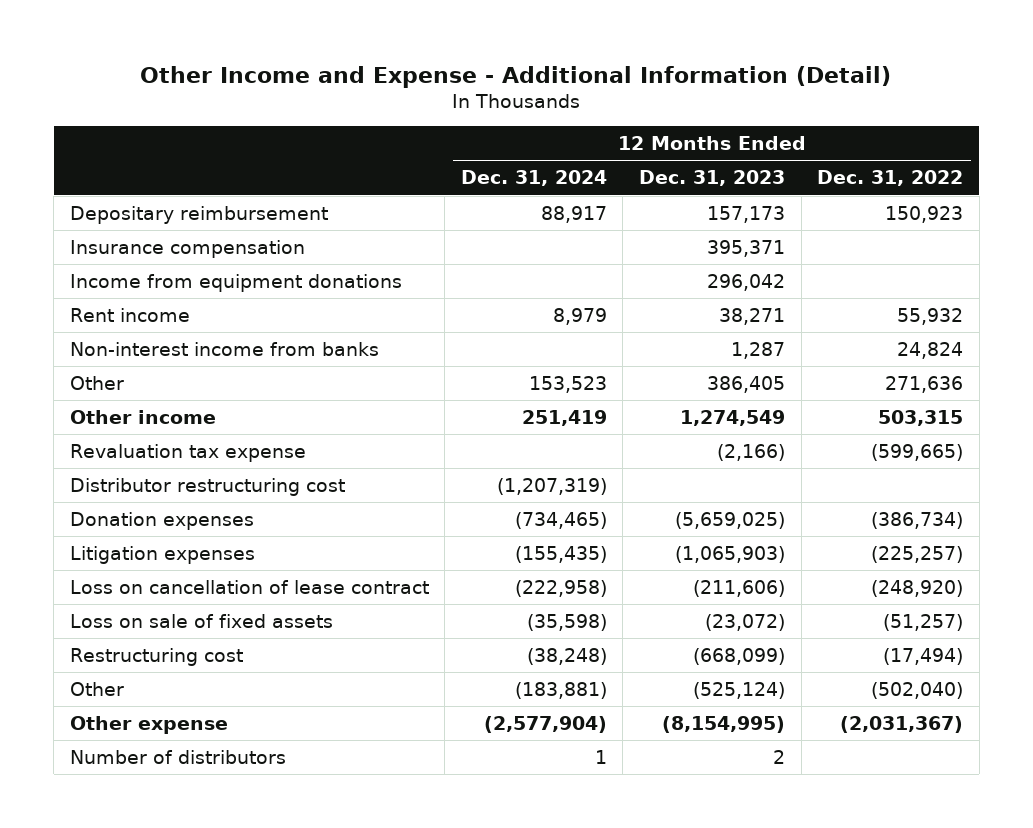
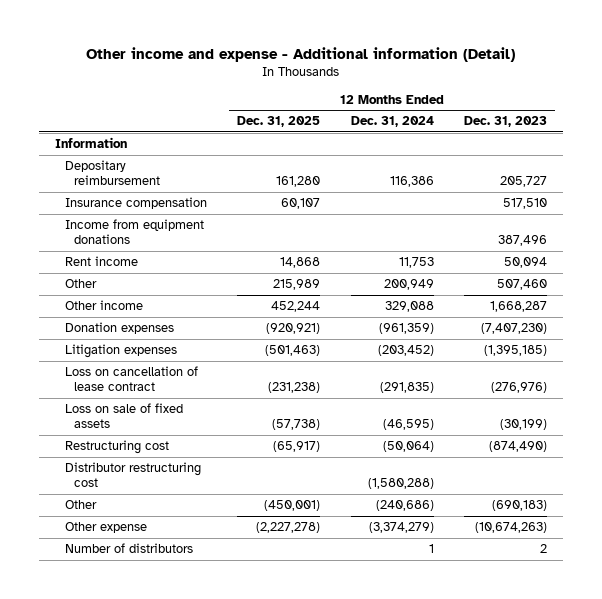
- Other Income and Expense - Additional Information (Detail)
+ Other income and expense - Additional information (Detail)
- | 12 Months Ended Dec. 31, 2024 | 12 Months Ended Dec. 31, 2023 | 12 Months Ended Dec. 31, 2022
+ | 12 Months Ended Dec. 31, 2025 | 12 Months Ended Dec. 31, 2024 | 12 Months Ended Dec. 31, 2023
- Depositary reimbursement | 88,917 | 157,173 | 150,923
- Insurance compensation | | 395,371 |
- Income from equipment donations | | 296,042 |
- Rent income | 8,979 | 38,271 | 55,932
- Non-interest income from banks | | 1,287 | 24,824
- Other | 153,523 | 386,405 | 271,636
- Other income | 251,419 | 1,274,549 | 503,315
- Revaluation tax expense | | (2,166) | (599,665)
- Distributor restructuring cost | (1,207,319) | |
- Donation expenses | (734,465) | (5,659,025) | (386,734)
- Litigation expenses | (155,435) | (1,065,903) | (225,257)
- Loss on cancellation of lease contract | (222,958) | (211,606) | (248,920)
- Loss on sale of fixed assets | (35,598) | (23,072) | (51,257)
- Restructuring cost | (38,248) | (668,099) | (17,494)
- Other | (183,881) | (525,124) | (502,040)
- Other expense | (2,577,904) | (8,154,995) | (2,031,367)
+ Information
+ Depositary reimbursement | 161,280 | 116,386 | 205,727
+ Insurance compensation | 60,107 | | 517,510
+ Income from equipment donations | | | 387,496
+ Rent income | 14,868 | 11,753 | 50,094
+ Other | 215,989 | 200,949 | 507,460
+ Other income | 452,244 | 329,088 | 1,668,287
+ Donation expenses | (920,921) | (961,359) | (7,407,230)
+ Litigation expenses | (501,463) | (203,452) | (1,395,185)
+ Loss on cancellation of lease contract | (231,238) | (291,835) | (276,976)
+ Loss on sale of fixed assets | (57,738) | (46,595) | (30,199)
+ Restructuring cost | (65,917) | (50,064) | (874,490)
+ Distributor restructuring cost | | (1,580,288) |
+ Other | (450,001) | (240,686) | (690,183)
+ Other expense | (2,227,278) | (3,374,279) | (10,674,263)

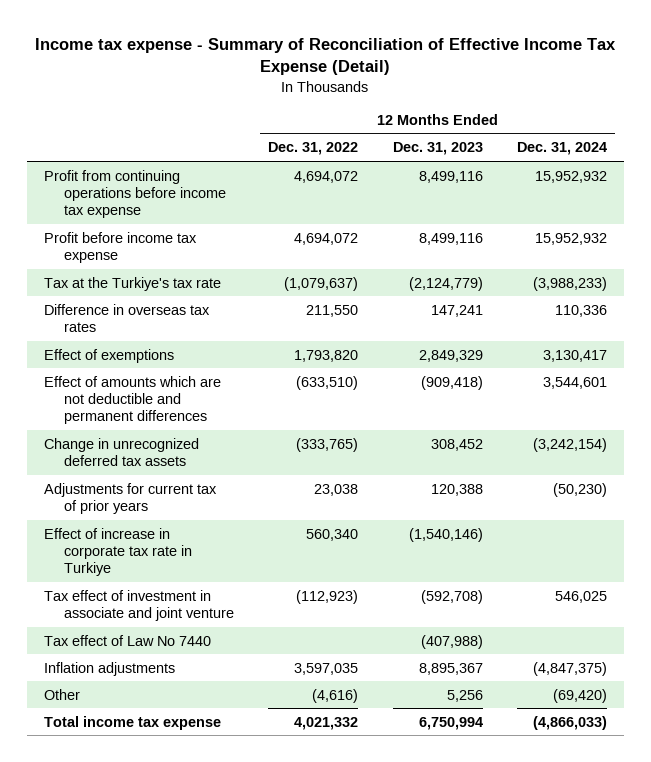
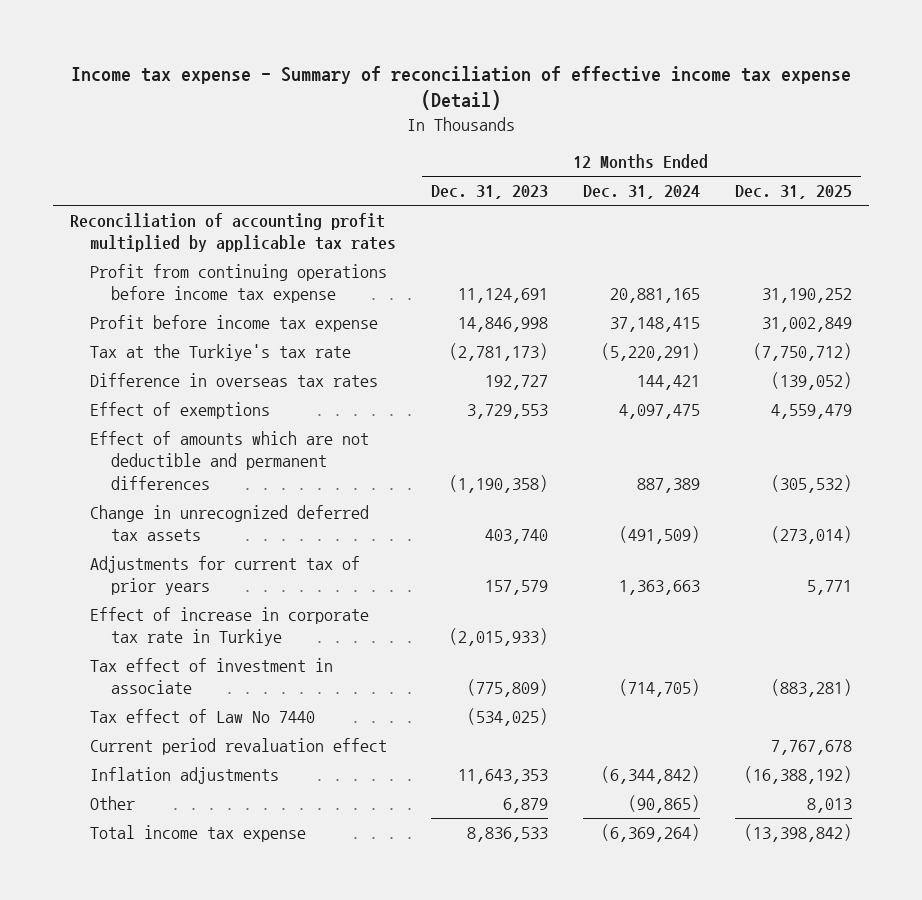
- Income tax expense - Summary of Reconciliation of Effective Income Tax Expense (Detail)
+ Income tax expense - Summary of reconciliation of effective income tax expense (Detail)
- | 12 Months Ended Dec. 31, 2022 | 12 Months Ended Dec. 31, 2023 | 12 Months Ended Dec. 31, 2024
+ | 12 Months Ended Dec. 31, 2023 | 12 Months Ended Dec. 31, 2024 | 12 Months Ended Dec. 31, 2025
- Profit from continuing operations before income tax expense | 4,694,072 | 8,499,116 | 15,952,932
- Profit before income tax expense | 4,694,072 | 8,499,116 | 15,952,932
- Tax at the Turkiye's tax rate | (1,079,637) | (2,124,779) | (3,988,233)
- Difference in overseas tax rates | 211,550 | 147,241 | 110,336
- Effect of exemptions | 1,793,820 | 2,849,329 | 3,130,417
- Effect of amounts which are not deductible and permanent differences | (633,510) | (909,418) | 3,544,601
- Change in unrecognized deferred tax assets | (333,765) | 308,452 | (3,242,154)
- Adjustments for current tax of prior years | 23,038 | 120,388 | (50,230)
- Effect of increase in corporate tax rate in Turkiye | 560,340 | (1,540,146) |
- Tax effect of investment in associate and joint venture | (112,923) | (592,708) | 546,025
- Tax effect of Law No 7440 | | (407,988) |
- Inflation adjustments | 3,597,035 | 8,895,367 | (4,847,375)
- Other | (4,616) | 5,256 | (69,420)
- Total income tax expense | 4,021,332 | 6,750,994 | (4,866,033)
+ Reconciliation of accounting profit multiplied by applicable tax rates
+ Profit from continuing operations before income tax expense | 11,124,691 | 20,881,165 | 31,190,252
+ Profit before income tax expense | 14,846,998 | 37,148,415 | 31,002,849
+ Tax at the Turkiye's tax rate | (2,781,173) | (5,220,291) | (7,750,712)
+ Difference in overseas tax rates | 192,727 | 144,421 | (139,052)
+ Effect of exemptions | 3,729,553 | 4,097,475 | 4,559,479
+ Effect of amounts which are not deductible and permanent differences | (1,190,358) | 887,389 | (305,532)
+ Change in unrecognized deferred tax assets | 403,740 | (491,509) | (273,014)
+ Adjustments for current tax of prior years | 157,579 | 1,363,663 | 5,771
+ Effect of increase in corporate tax rate in Turkiye | (2,015,933) | |
+ Tax effect of investment in associate | (775,809) | (714,705) | (883,281)
+ Tax effect of Law No 7440 | (534,025) | |
+ Current period revaluation effect | | | 7,767,678
+ Inflation adjustments | 11,643,353 | (6,344,842) | (16,388,192)
+ Other | 6,879 | (90,865) | 8,013
+ Total income tax expense | 8,836,533 | (6,369,264) | (13,398,842)

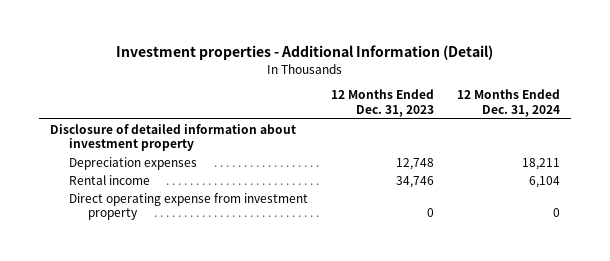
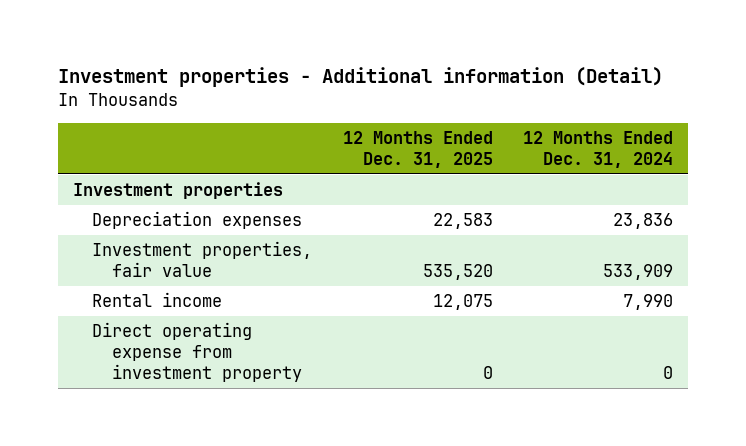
- Investment properties - Additional Information (Detail)
+ Investment properties - Additional information (Detail)
- | 12 Months Ended Dec. 31, 2023 | 12 Months Ended Dec. 31, 2024
+ | 12 Months Ended Dec. 31, 2025 | 12 Months Ended Dec. 31, 2024
- Disclosure of detailed information about investment property
- Depreciation expenses | 12,748 | 18,211
- Rental income | 34,746 | 6,104
+ Investment properties
+ Depreciation expenses | 22,583 | 23,836
+ Investment properties, fair value | 535,520 | 533,909
+ Rental income | 12,075 | 7,990

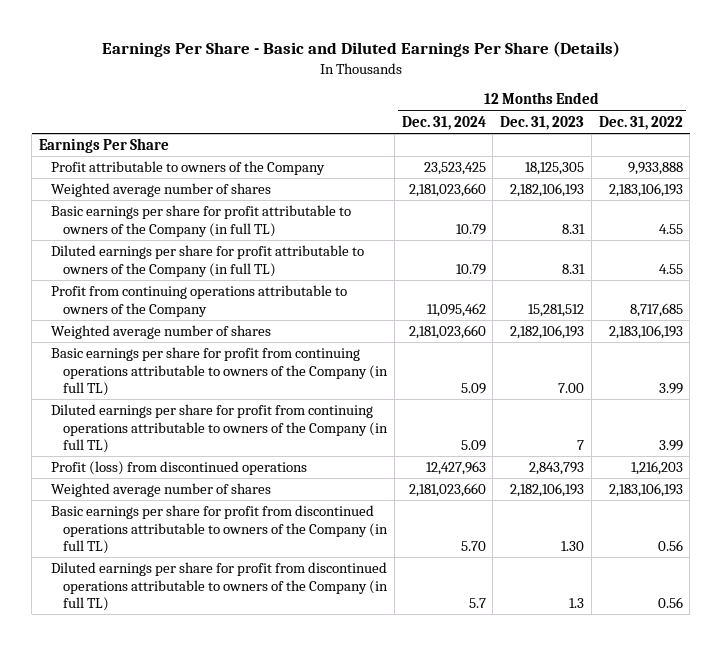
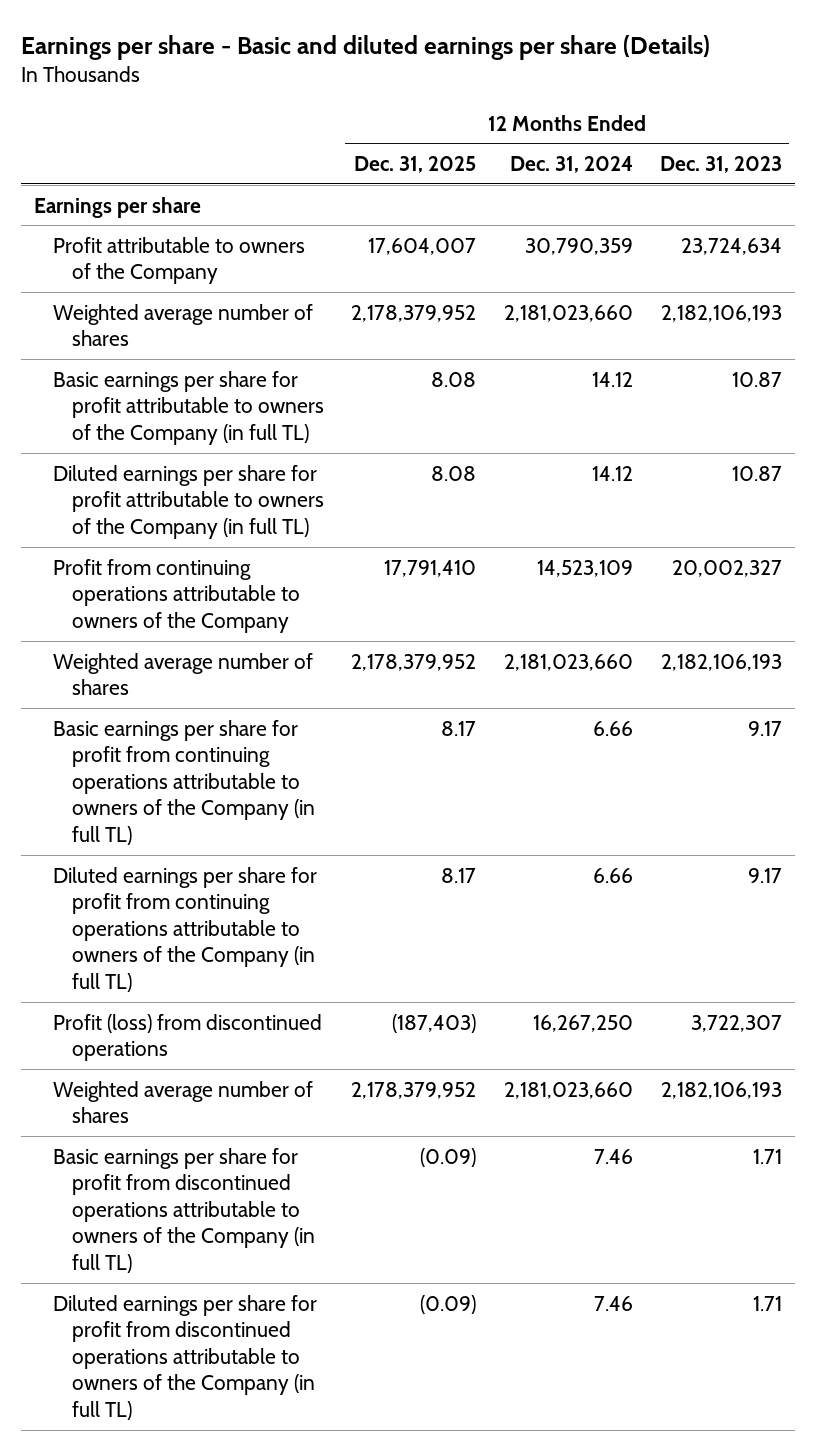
- Earnings Per Share - Basic and Diluted Earnings Per Share (Details)
+ Earnings per share - Basic and diluted earnings per share (Details)
- | 12 Months Ended Dec. 31, 2024 | 12 Months Ended Dec. 31, 2023 | 12 Months Ended Dec. 31, 2022
+ | 12 Months Ended Dec. 31, 2025 | 12 Months Ended Dec. 31, 2024 | 12 Months Ended Dec. 31, 2023
- Earnings Per Share
- Profit attributable to owners of the Company | 23,523,425 | 18,125,305 | 9,933,888
+ Earnings per share
+ Profit attributable to owners of the Company | 17,604,007 | 30,790,359 | 23,724,634
- Basic earnings per share for profit attributable to owners of the Company (in full TL) | 10.79 | 8.31 | 4.55
- Diluted earnings per share for profit attributable to owners of the Company (in full TL) | 10.79 | 8.31 | 4.55
- Profit from continuing operations attributable to owners of the Company | 11,095,462 | 15,281,512 | 8,717,685
+ Basic earnings per share for profit attributable to owners of the Company (in full TL) | 8.08 | 14.12 | 10.87
+ Diluted earnings per share for profit attributable to owners of the Company (in full TL) | 8.08 | 14.12 | 10.87
+ Profit from continuing operations attributable to owners of the Company | 17,791,410 | 14,523,109 | 20,002,327
- Basic earnings per share for profit from continuing operations attributable to owners of the Company (in full TL) | 5.09 | 7.00 | 3.99
- Diluted earnings per share for profit from continuing operations attributable to owners of the Company (in full TL) | 5.09 | 7 | 3.99
- Profit (loss) from discontinued operations | 12,427,963 | 2,843,793 | 1,216,203
+ Basic earnings per share for profit from continuing operations attributable to owners of the Company (in full TL) | 8.17 | 6.66 | 9.17
+ Diluted earnings per share for profit from continuing operations attributable to owners of the Company (in full TL) | 8.17 | 6.66 | 9.17
+ Profit (loss) from discontinued operations | (187,403) | 16,267,250 | 3,722,307
- Basic earnings per share for profit from discontinued operations attributable to owners of the Company (in full TL) | 5.70 | 1.30 | 0.56
- Diluted earnings per share for profit from discontinued operations attributable to owners of the Company (in full TL) | 5.7 | 1.3 | 0.56
+ Basic earnings per share for profit from discontinued operations attributable to owners of the Company (in full TL) | (0.09) | 7.46 | 1.71
+ Diluted earnings per share for profit from discontinued operations attributable to owners of the Company (in full TL) | (0.09) | 7.46 | 1.71

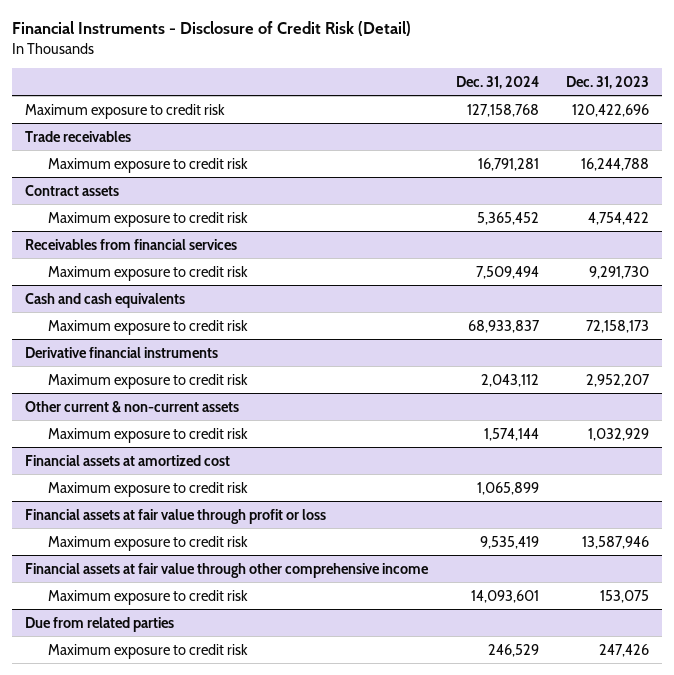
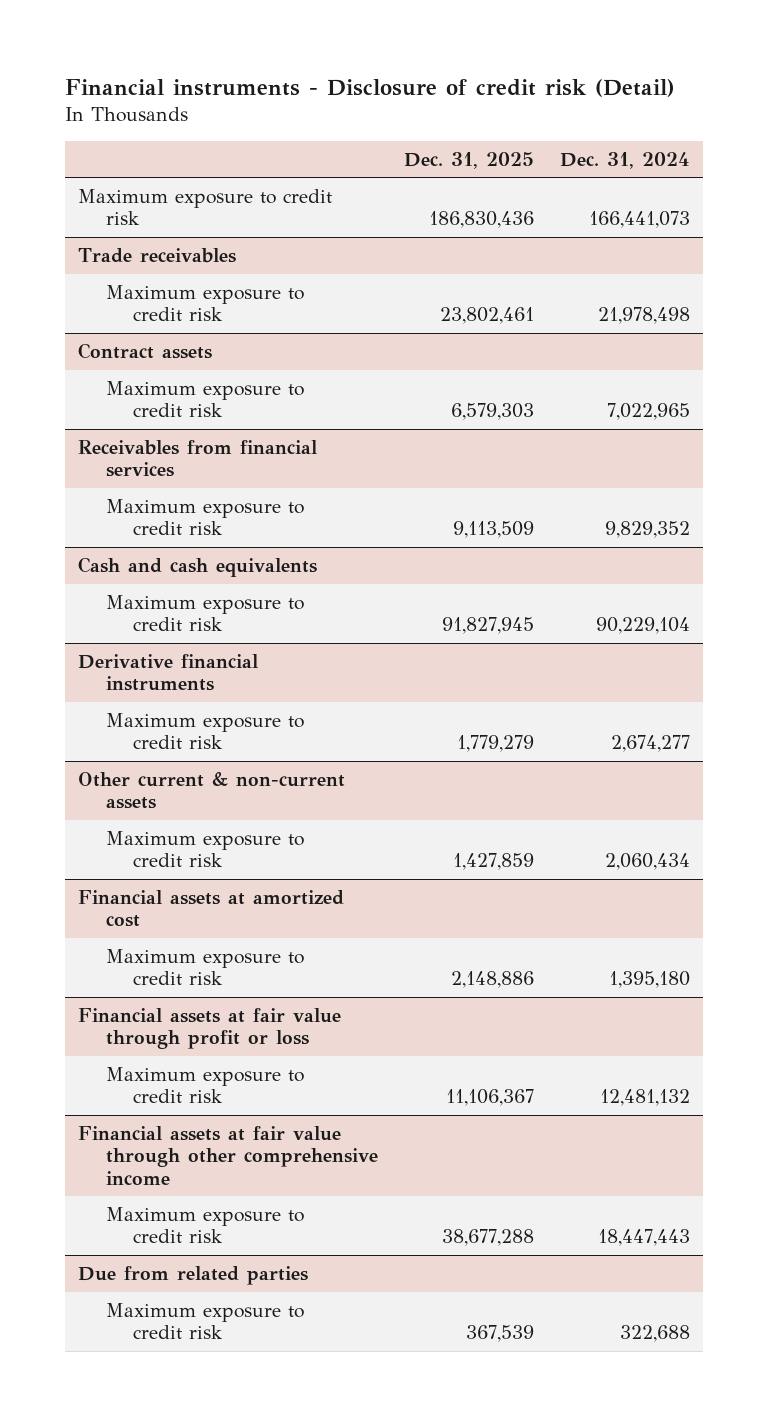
- Financial Instruments - Disclosure of Credit Risk (Detail)
+ Financial instruments - Disclosure of credit risk (Detail)
- | Dec. 31, 2024 | Dec. 31, 2023
+ | Dec. 31, 2025 | Dec. 31, 2024
- Maximum exposure to credit risk | 127,158,768 | 120,422,696
+ Maximum exposure to credit risk | 186,830,436 | 166,441,073
@ Trade receivables
- Maximum exposure to credit risk | 16,791,281 | 16,244,788
+ Maximum exposure to credit risk | 23,802,461 | 21,978,498
@ Contract assets
- Maximum exposure to credit risk | 5,365,452 | 4,754,422
+ Maximum exposure to credit risk | 6,579,303 | 7,022,965
@ Receivables from financial services
- Maximum exposure to credit risk | 7,509,494 | 9,291,730
+ Maximum exposure to credit risk | 9,113,509 | 9,829,352
@ Cash and cash equivalents
- Maximum exposure to credit risk | 68,933,837 | 72,158,173
+ Maximum exposure to credit risk | 91,827,945 | 90,229,104
@ Derivative financial instruments
- Maximum exposure to credit risk | 2,043,112 | 2,952,207
+ Maximum exposure to credit risk | 1,779,279 | 2,674,277
@ Other current & non-current assets
- Maximum exposure to credit risk | 1,574,144 | 1,032,929
+ Maximum exposure to credit risk | 1,427,859 | 2,060,434
@ Financial assets at amortized cost
- Maximum exposure to credit risk | 1,065,899 |
+ Maximum exposure to credit risk | 2,148,886 | 1,395,180
@ Financial assets at fair value through profit or loss
- Maximum exposure to credit risk | 9,535,419 | 13,587,946
+ Maximum exposure to credit risk | 11,106,367 | 12,481,132
@ Financial assets at fair value through other comprehensive income
- Maximum exposure to credit risk | 14,093,601 | 153,075
+ Maximum exposure to credit risk | 38,677,288 | 18,447,443
@ Due from related parties
- Maximum exposure to credit risk | 246,529 | 247,426
+ Maximum exposure to credit risk | 367,539 | 322,688

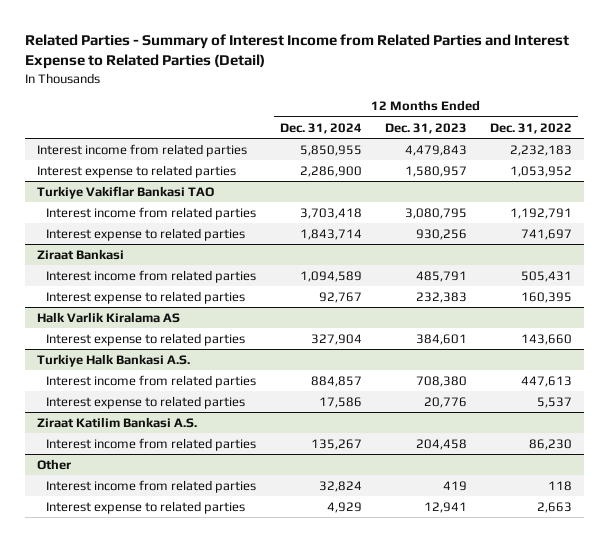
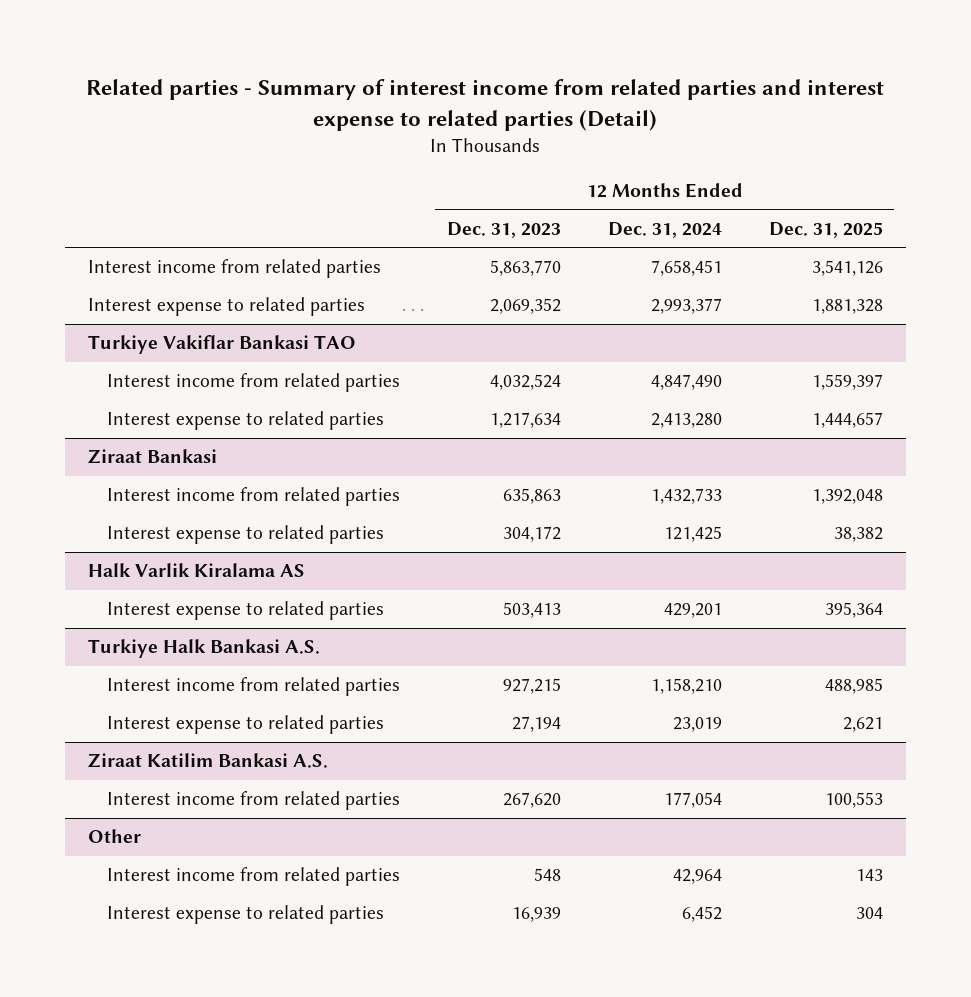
- Related Parties - Summary of Interest Income from Related Parties and Interest Expense to Related Parties (Detail)
+ Related parties - Summary of interest income from related parties and interest expense to related parties (Detail)
- | 12 Months Ended Dec. 31, 2024 | 12 Months Ended Dec. 31, 2023 | 12 Months Ended Dec. 31, 2022
+ | 12 Months Ended Dec. 31, 2023 | 12 Months Ended Dec. 31, 2024 | 12 Months Ended Dec. 31, 2025
- Interest income from related parties | 5,850,955 | 4,479,843 | 2,232,183
- Interest expense to related parties | 2,286,900 | 1,580,957 | 1,053,952
+ Interest income from related parties | 5,863,770 | 7,658,451 | 3,541,126
+ Interest expense to related parties | 2,069,352 | 2,993,377 | 1,881,328
@ Turkiye Vakiflar Bankasi TAO
- Interest income from related parties | 3,703,418 | 3,080,795 | 1,192,791
- Interest expense to related parties | 1,843,714 | 930,256 | 741,697
+ Interest income from related parties | 4,032,524 | 4,847,490 | 1,559,397
+ Interest expense to related parties | 1,217,634 | 2,413,280 | 1,444,657
@ Ziraat Bankasi
- Interest income from related parties | 1,094,589 | 485,791 | 505,431
- Interest expense to related parties | 92,767 | 232,383 | 160,395
+ Interest income from related parties | 635,863 | 1,432,733 | 1,392,048
+ Interest expense to related parties | 304,172 | 121,425 | 38,382
@ Halk Varlik Kiralama AS
- Interest expense to related parties | 327,904 | 384,601 | 143,660
+ Interest expense to related parties | 503,413 | 429,201 | 395,364
@ Turkiye Halk Bankasi A.S.
- Interest income from related parties | 884,857 | 708,380 | 447,613
- Interest expense to related parties | 17,586 | 20,776 | 5,537
+ Interest income from related parties | 927,215 | 1,158,210 | 488,985
+ Interest expense to related parties | 27,194 | 23,019 | 2,621
@ Ziraat Katilim Bankasi A.S.
- Interest income from related parties | 135,267 | 204,458 | 86,230
+ Interest income from related parties | 267,620 | 177,054 | 100,553
@ Other
- Interest income from related parties | 32,824 | 419 | 118
- Interest expense to related parties | 4,929 | 12,941 | 2,663
+ Interest income from related parties | 548 | 42,964 | 143
+ Interest expense to related parties | 16,939 | 6,452 | 304

